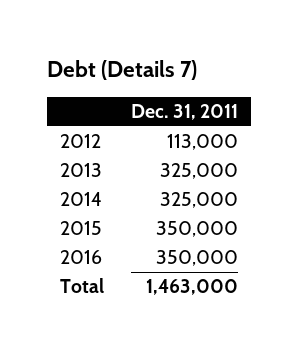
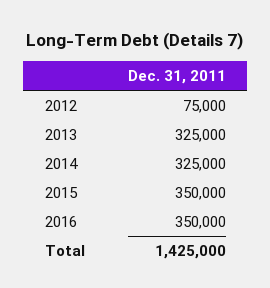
- Debt (Details 7)
+ Long-Term Debt (Details 7)
- 2012 | 113,000
+ 2012 | 75,000
- Total | 1,463,000
+ Total | 1,425,000

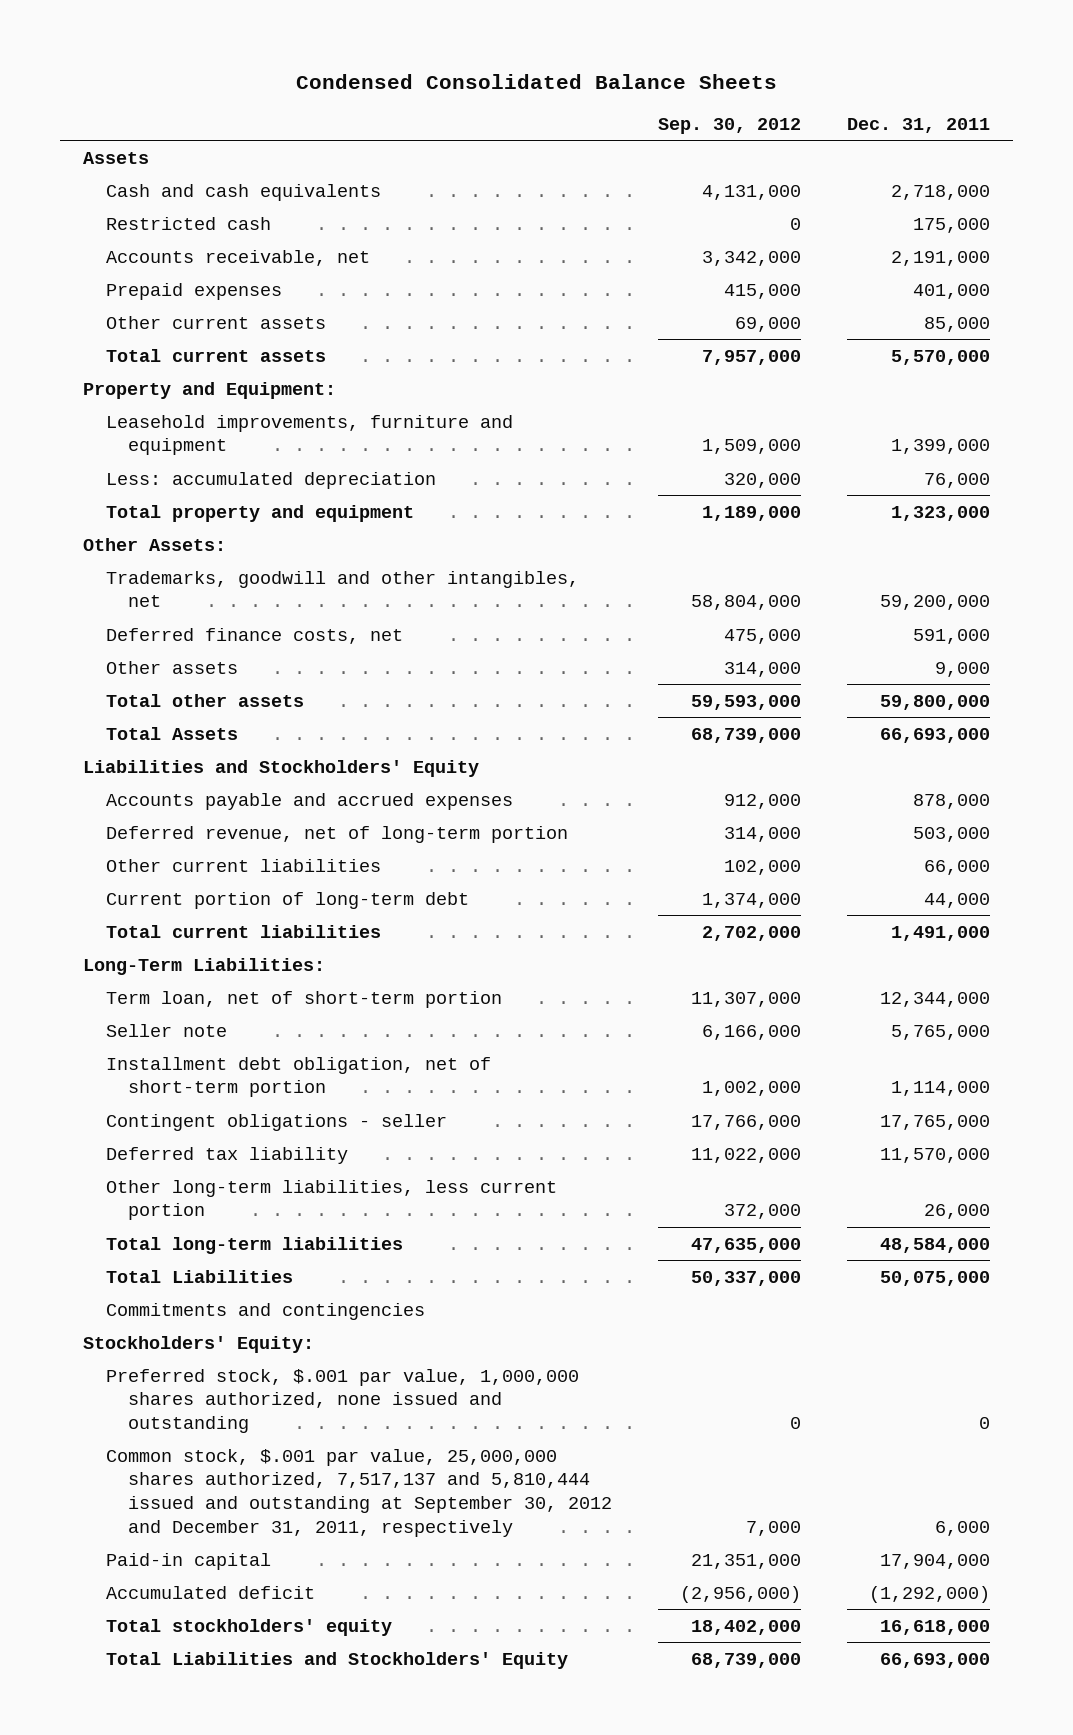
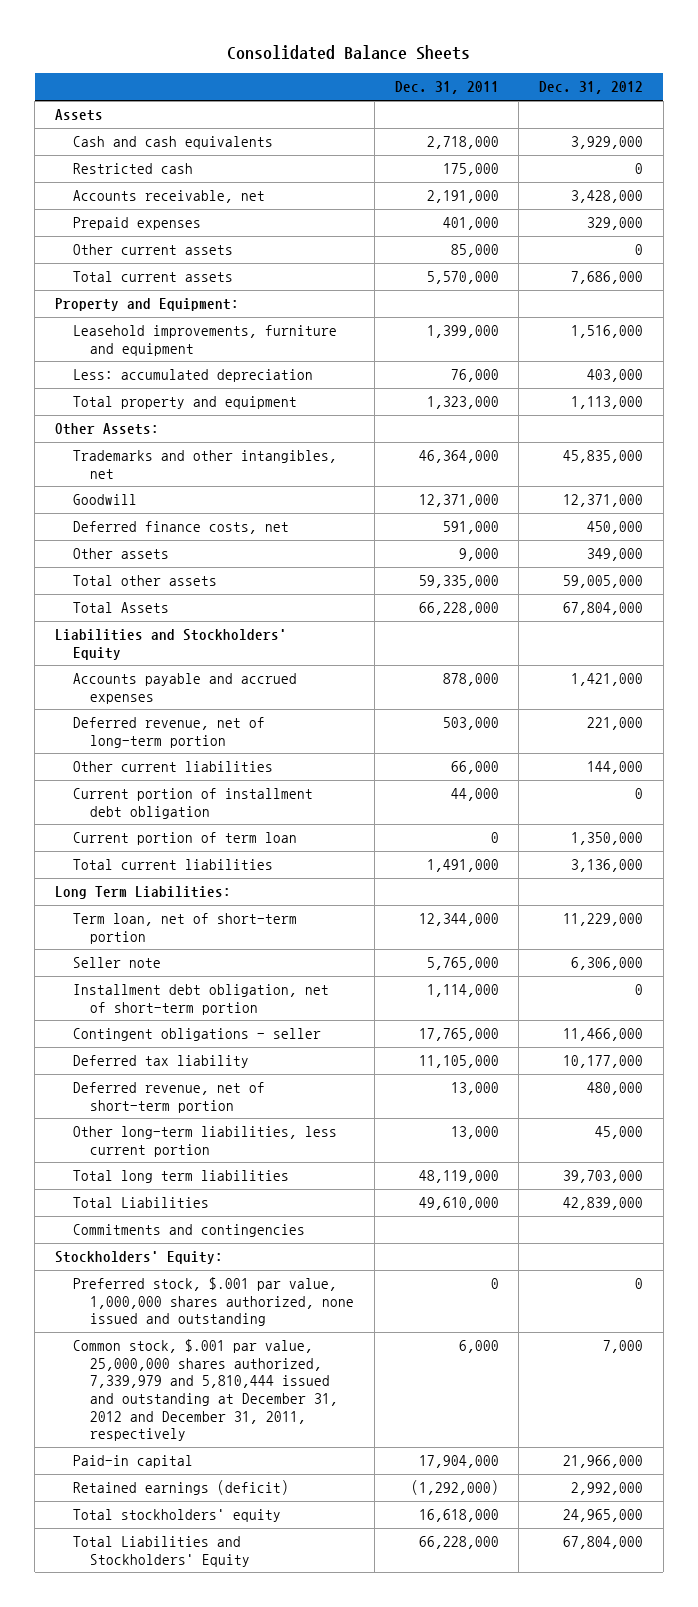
- Condensed Consolidated Balance Sheets
+ Consolidated Balance Sheets
- | Sep. 30, 2012 | Dec. 31, 2011
+ | Dec. 31, 2011 | Dec. 31, 2012
- Trademarks, goodwill and other intangibles, net | 58,804,000 | 59,200,000
+ Trademarks and other intangibles, net | 46,364,000 | 45,835,000
+ Goodwill | 12,371,000 | 12,371,000
- Total other assets | 59,593,000 | 59,800,000
- Total Assets | 68,739,000 | 66,693,000
+ Total other assets | 59,335,000 | 59,005,000
+ Total Assets | 66,228,000 | 67,804,000
- Current portion of long-term debt | 1,374,000 | 44,000
+ Current portion of installment debt obligation | 44,000 | 0
+ Current portion of term loan | 0 | 1,350,000
- Long-Term Liabilities:
+ Long Term Liabilities:
- Deferred tax liability | 11,022,000 | 11,570,000
- Other long-term liabilities, less current portion | 372,000 | 26,000
- Total long-term liabilities | 47,635,000 | 48,584,000
- Total Liabilities | 50,337,000 | 50,075,000
+ Deferred tax liability | 11,105,000 | 10,177,000
+ Deferred revenue, net of short-term portion | 13,000 | 480,000
+ Other long-term liabilities, less current portion | 13,000 | 45,000
+ Total long term liabilities | 48,119,000 | 39,703,000
+ Total Liabilities | 49,610,000 | 42,839,000
- Common stock, $.001 par value, 25,000,000 shares authorized, 7,517,137 and 5,810,444 issued and outstanding at September 30, 2012 and December 31, 2011, respectively | 7,000 | 6,000
+ Common stock, $.001 par value, 25,000,000 shares authorized, 7,339,979 and 5,810,444 issued and outstanding at December 31, 2012 and December 31, 2011, respectively | 6,000 | 7,000
- Accumulated deficit | (2,956,000) | (1,292,000)
+ Retained earnings (deficit) | (1,292,000) | 2,992,000
- Total Liabilities and Stockholders' Equity | 68,739,000 | 66,693,000
+ Total Liabilities and Stockholders' Equity | 66,228,000 | 67,804,000

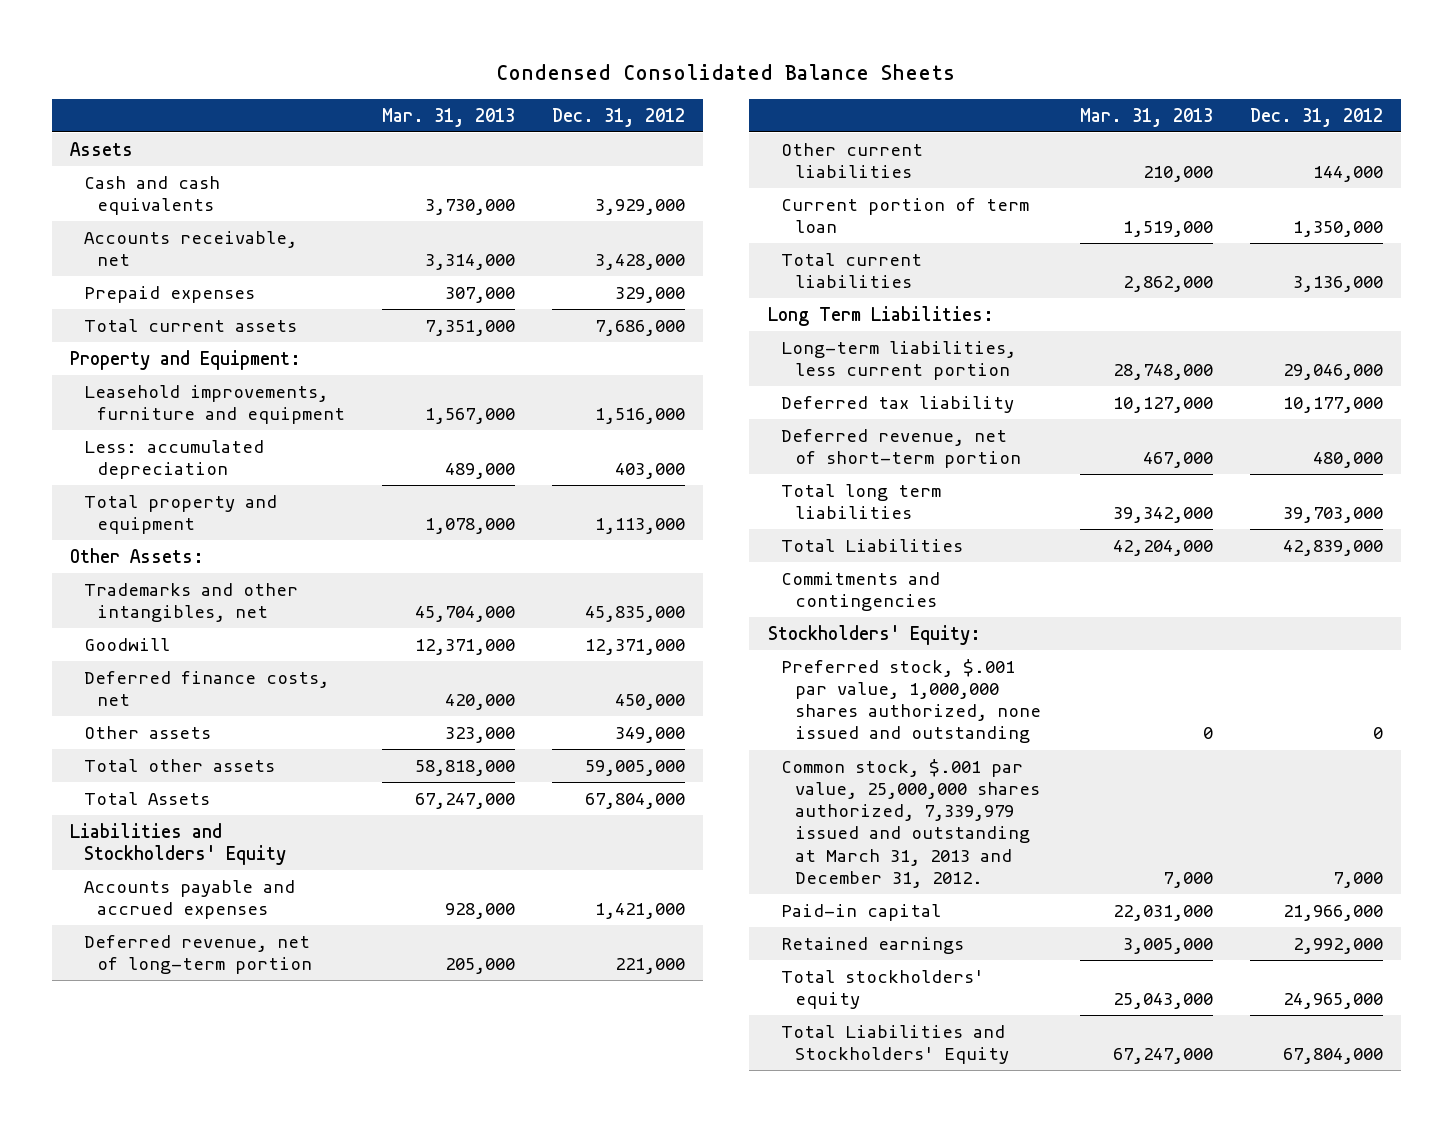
- Consolidated Balance Sheets
+ Condensed Consolidated Balance Sheets
- | Dec. 31, 2011 | Dec. 31, 2012
+ | Mar. 31, 2013 | Dec. 31, 2012
- Restricted cash | 175,000 | 0
- Other current assets | 85,000 | 0
- Current portion of installment debt obligation | 44,000 | 0
- Term loan, net of short-term portion | 12,344,000 | 11,229,000
- Seller note | 5,765,000 | 6,306,000
- Installment debt obligation, net of short-term portion | 1,114,000 | 0
- Contingent obligations - seller | 17,765,000 | 11,466,000
+ Long-term liabilities, less current portion | 28,748,000 | 29,046,000
- Other long-term liabilities, less current portion | 13,000 | 45,000
- Common stock, $.001 par value, 25,000,000 shares authorized, 7,339,979 and 5,810,444 issued and outstanding at December 31, 2012 and December 31, 2011, respectively | 6,000 | 7,000
+ Common stock, $.001 par value, 25,000,000 shares authorized, 7,339,979 issued and outstanding at March 31, 2013 and December 31, 2012. | 7,000 | 7,000
- Retained earnings (deficit) | (1,292,000) | 2,992,000
+ Retained earnings | 3,005,000 | 2,992,000

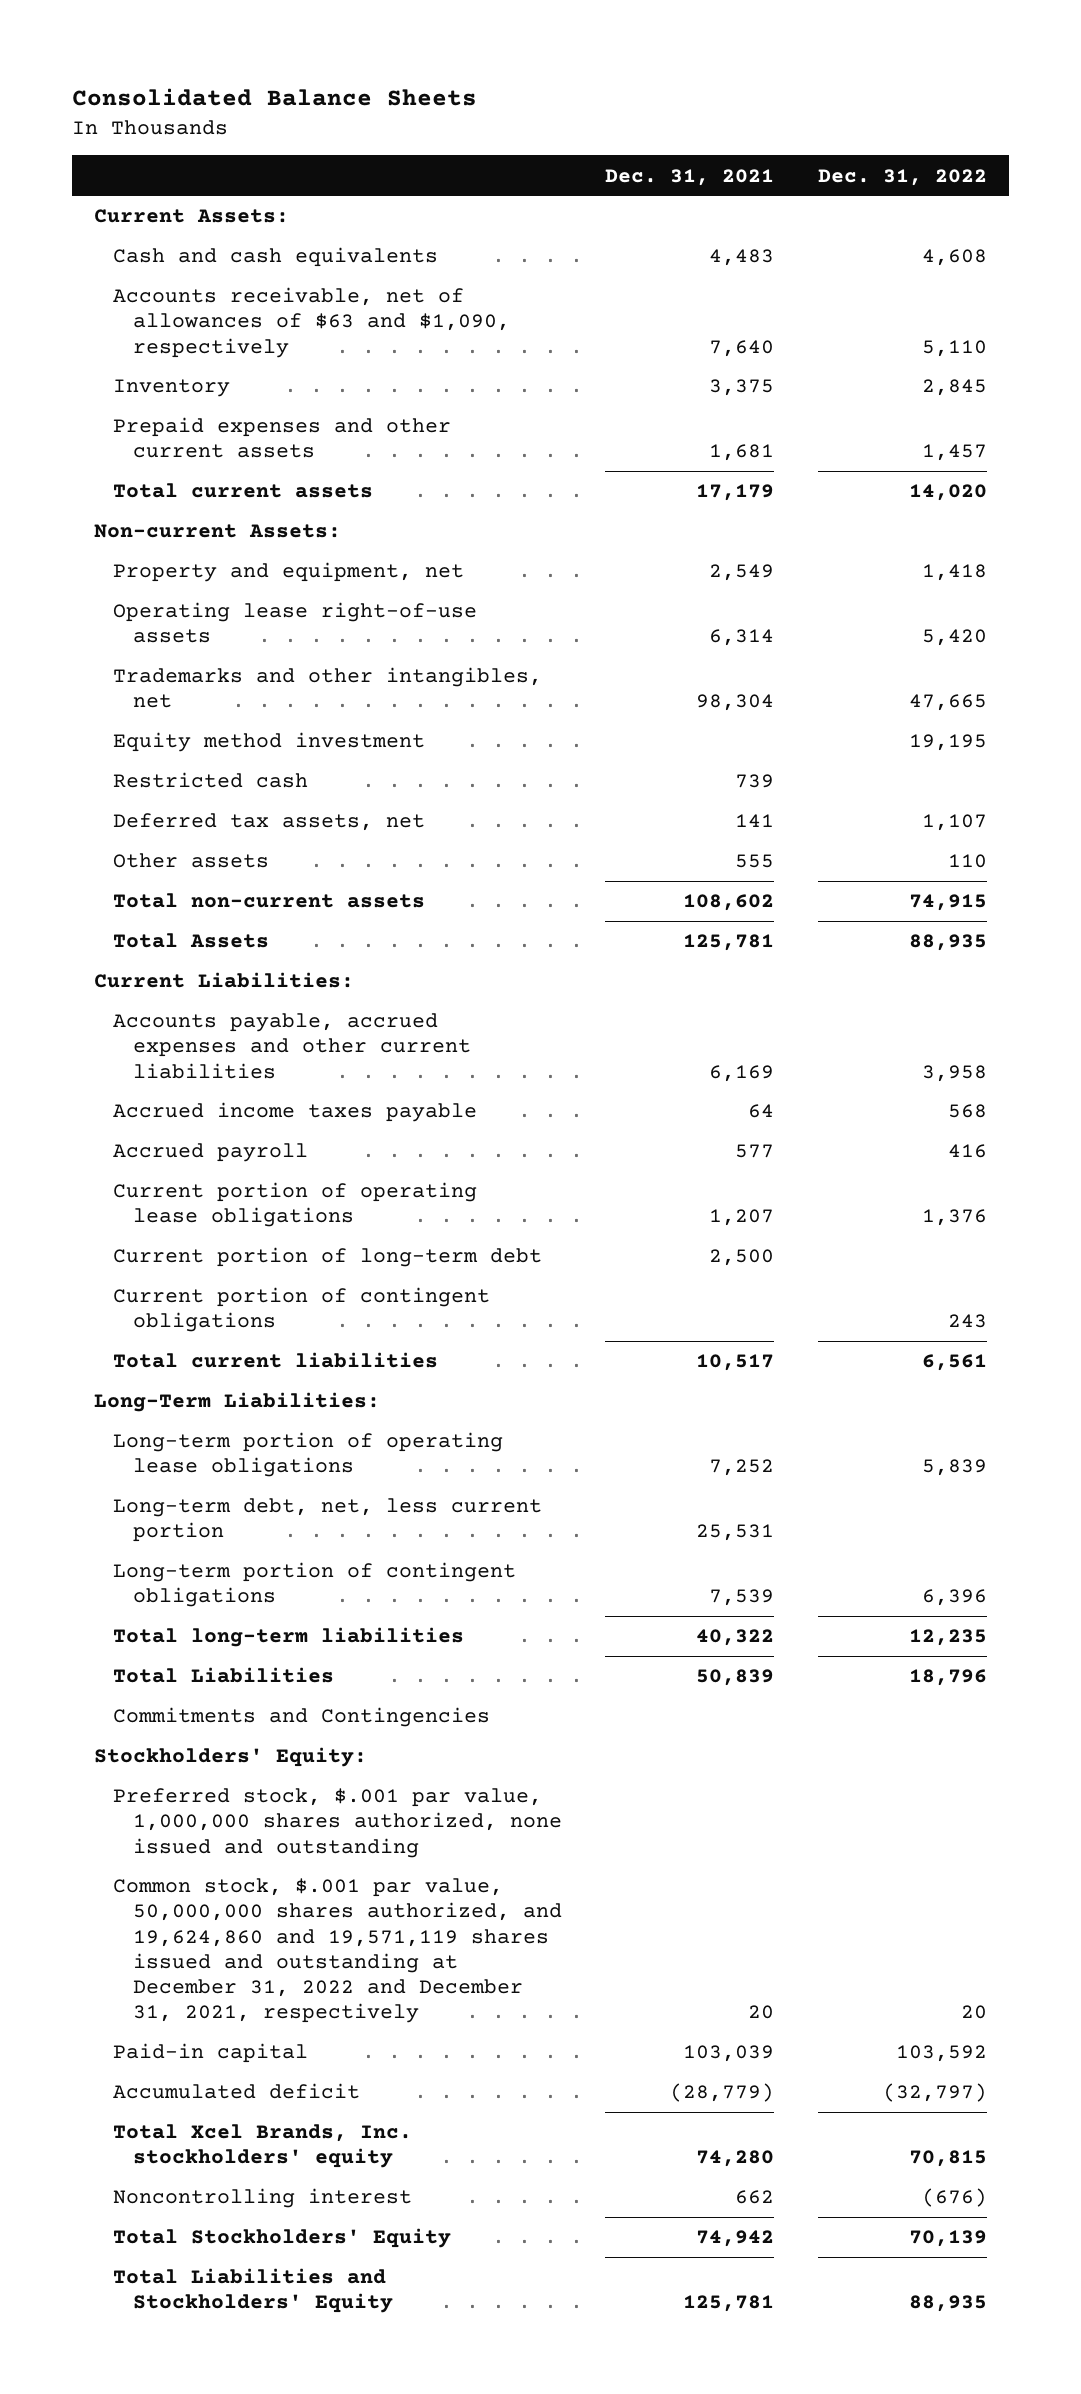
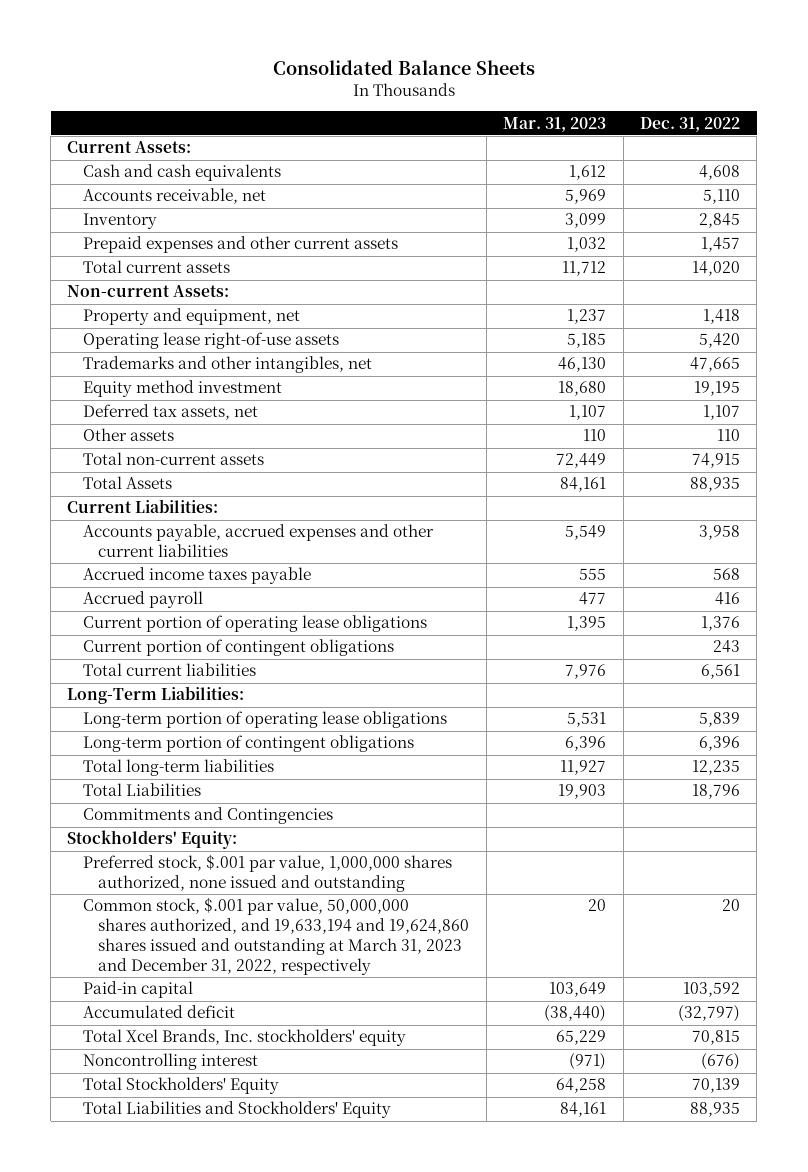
- | Dec. 31, 2021 | Dec. 31, 2022
+ | Mar. 31, 2023 | Dec. 31, 2022
- Accounts receivable, net of allowances of $63 and $1,090, respectively | 7,640 | 5,110
+ Accounts receivable, net | 5,969 | 5,110
- Restricted cash | 739 |
- Current portion of long-term debt | 2,500 |
- Long-term debt, net, less current portion | 25,531 |
- Common stock, $.001 par value, 50,000,000 shares authorized, and 19,624,860 and 19,571,119 shares issued and outstanding at December 31, 2022 and December 31, 2021, respectively | 20 | 20
+ Common stock, $.001 par value, 50,000,000 shares authorized, and 19,633,194 and 19,624,860 shares issued and outstanding at March 31, 2023 and December 31, 2022, respectively | 20 | 20

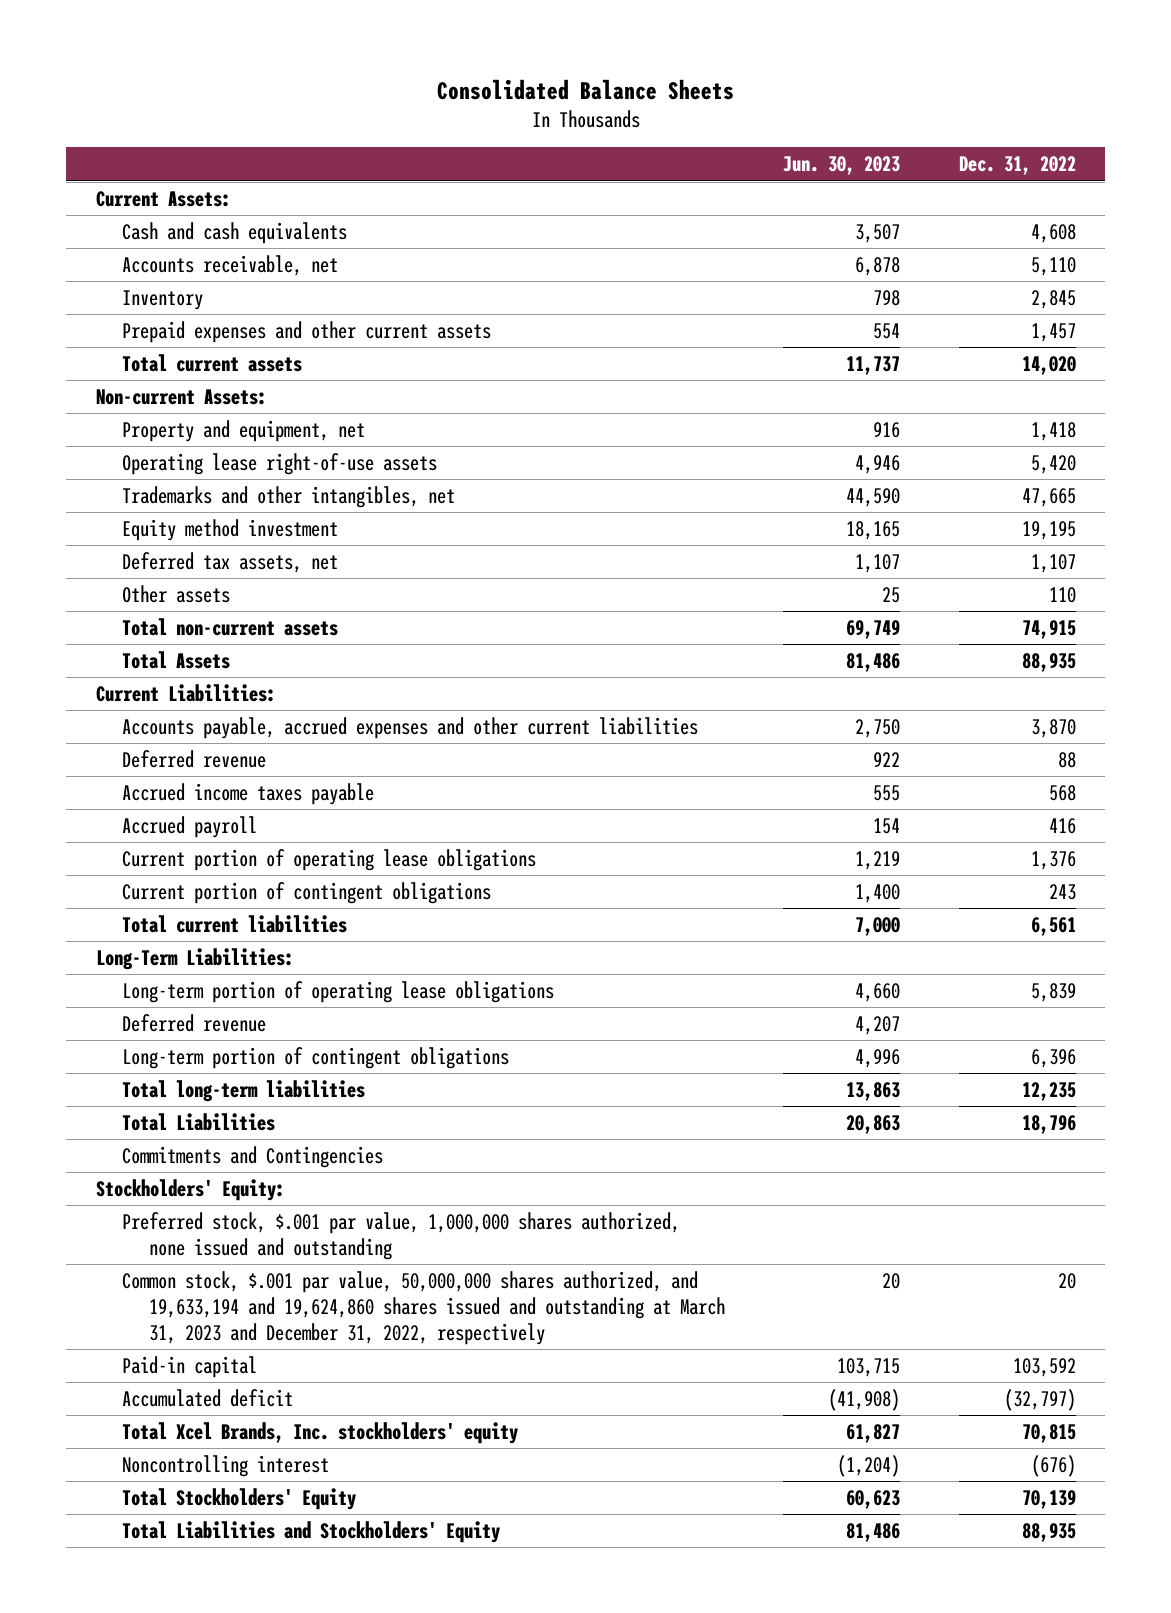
- | Mar. 31, 2023 | Dec. 31, 2022
+ | Jun. 30, 2023 | Dec. 31, 2022
- Accounts payable, accrued expenses and other current liabilities | 5,549 | 3,958
+ Accounts payable, accrued expenses and other current liabilities | 2,750 | 3,870
+ Deferred revenue | 922 | 88
+ Deferred revenue | 4,207 |

